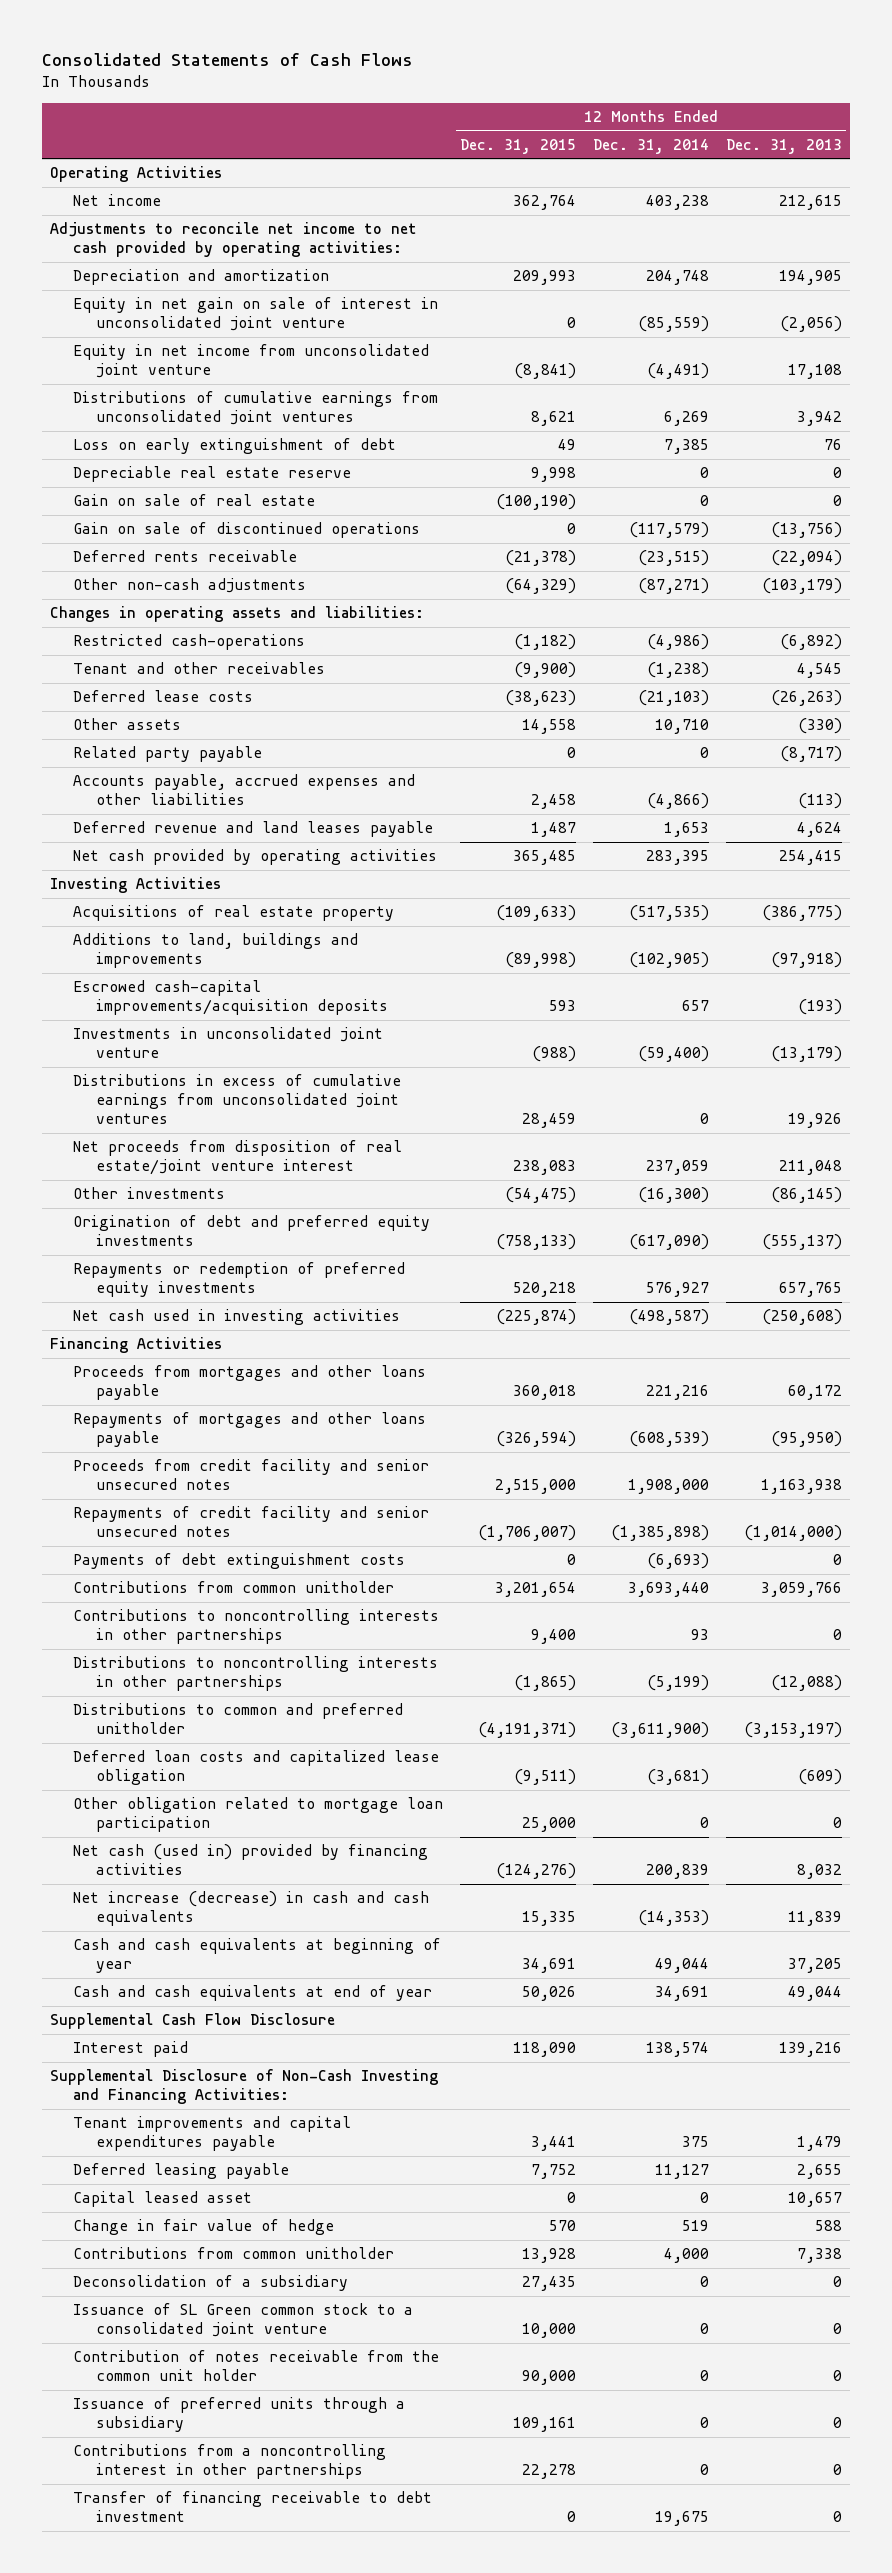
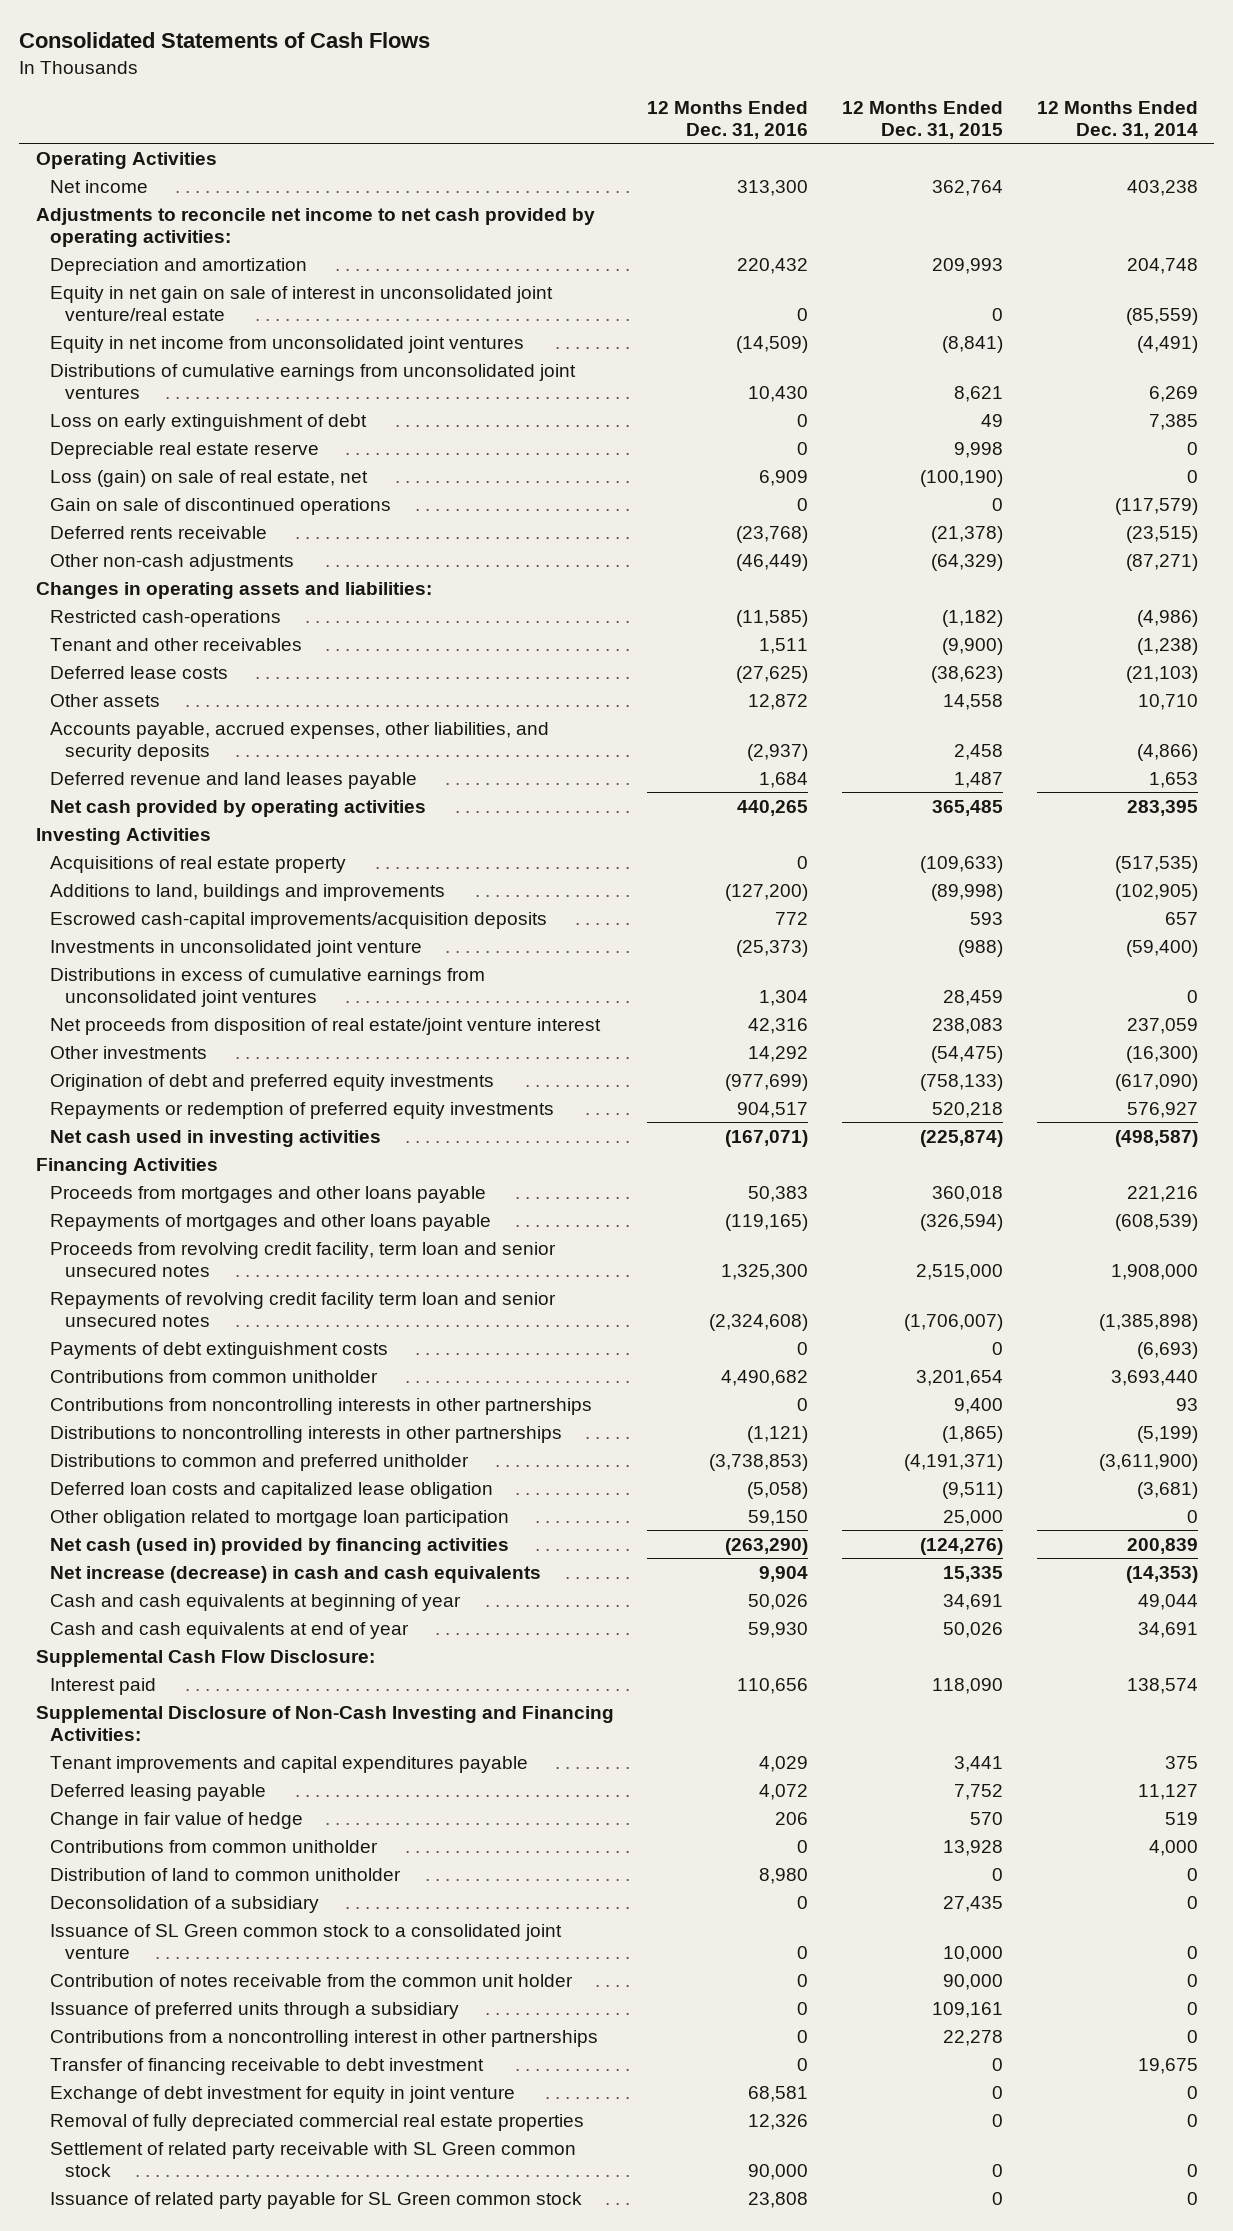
- | 12 Months Ended Dec. 31, 2015 | 12 Months Ended Dec. 31, 2014 | 12 Months Ended Dec. 31, 2013
+ | 12 Months Ended Dec. 31, 2016 | 12 Months Ended Dec. 31, 2015 | 12 Months Ended Dec. 31, 2014
- Equity in net gain on sale of interest in unconsolidated joint venture | 0 | (85,559) | (2,056)
- Equity in net income from unconsolidated joint venture | (8,841) | (4,491) | 17,108
+ Equity in net gain on sale of interest in unconsolidated joint venture/real estate | 0 | 0 | (85,559)
+ Equity in net income from unconsolidated joint ventures | (14,509) | (8,841) | (4,491)
- Gain on sale of real estate | (100,190) | 0 | 0
+ Loss (gain) on sale of real estate, net | 6,909 | (100,190) | 0
- Related party payable | 0 | 0 | (8,717)
- Accounts payable, accrued expenses and other liabilities | 2,458 | (4,866) | (113)
+ Accounts payable, accrued expenses, other liabilities, and security deposits | (2,937) | 2,458 | (4,866)
- Proceeds from credit facility and senior unsecured notes | 2,515,000 | 1,908,000 | 1,163,938
- Repayments of credit facility and senior unsecured notes | (1,706,007) | (1,385,898) | (1,014,000)
+ Proceeds from revolving credit facility, term loan and senior unsecured notes | 1,325,300 | 2,515,000 | 1,908,000
+ Repayments of revolving credit facility term loan and senior unsecured notes | (2,324,608) | (1,706,007) | (1,385,898)
- Contributions to noncontrolling interests in other partnerships | 9,400 | 93 | 0
+ Contributions from noncontrolling interests in other partnerships | 0 | 9,400 | 93
- Supplemental Cash Flow Disclosure
+ Supplemental Cash Flow Disclosure:
- Capital leased asset | 0 | 0 | 10,657
+ Distribution of land to common unitholder | 8,980 | 0 | 0
+ Exchange of debt investment for equity in joint venture | 68,581 | 0 | 0
+ Removal of fully depreciated commercial real estate properties | 12,326 | 0 | 0
+ Settlement of related party receivable with SL Green common stock | 90,000 | 0 | 0
+ Issuance of related party payable for SL Green common stock | 23,808 | 0 | 0

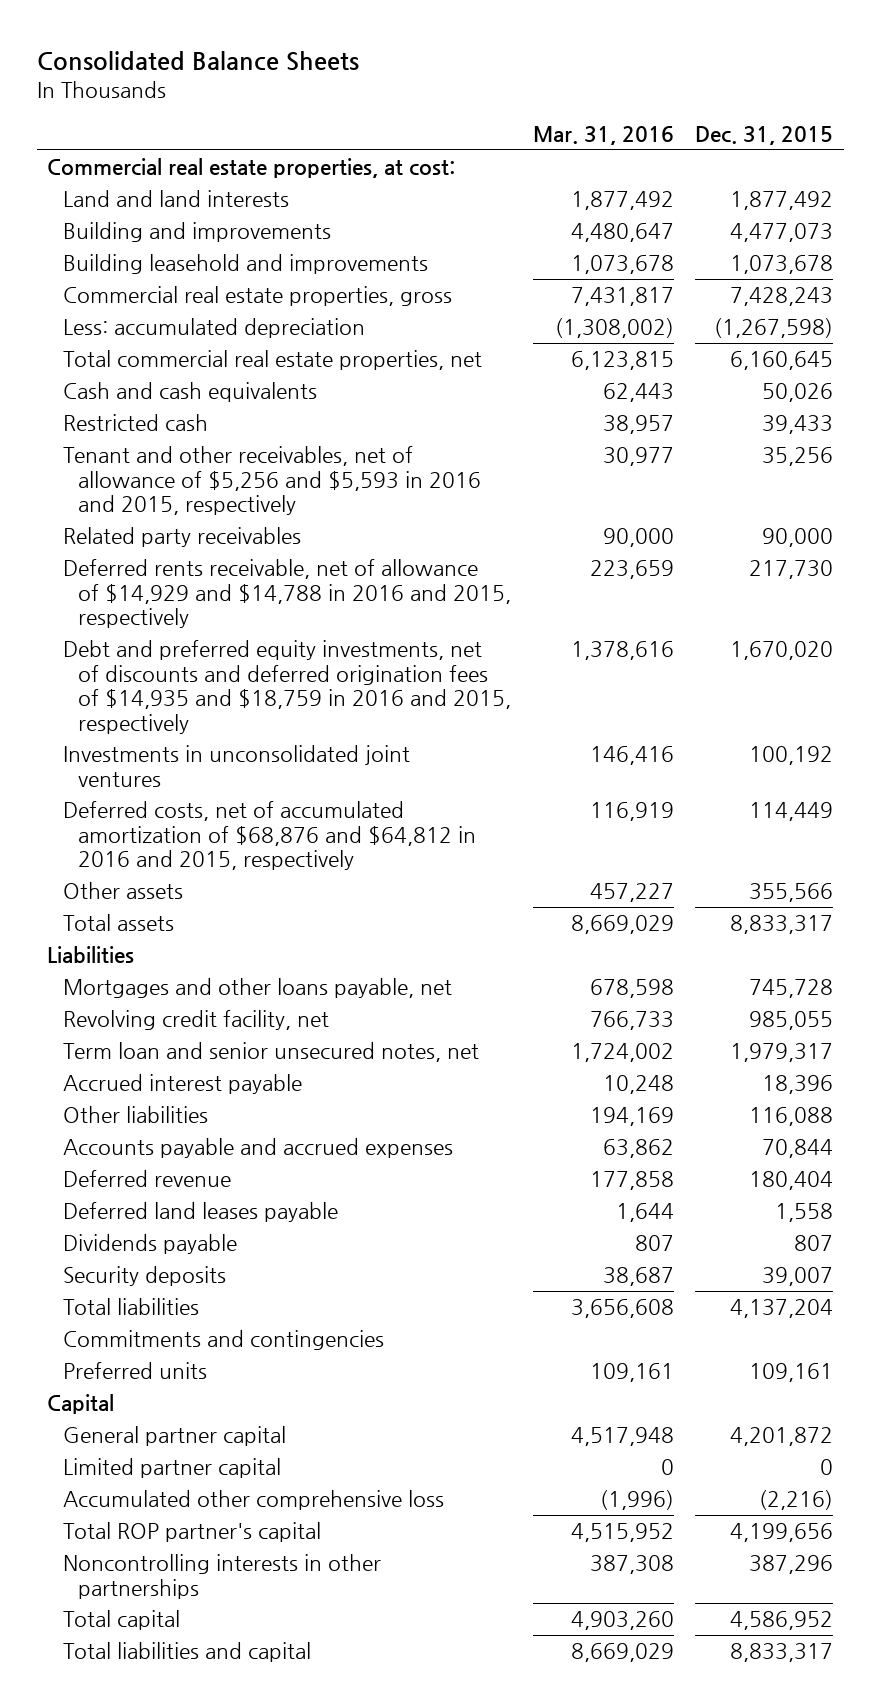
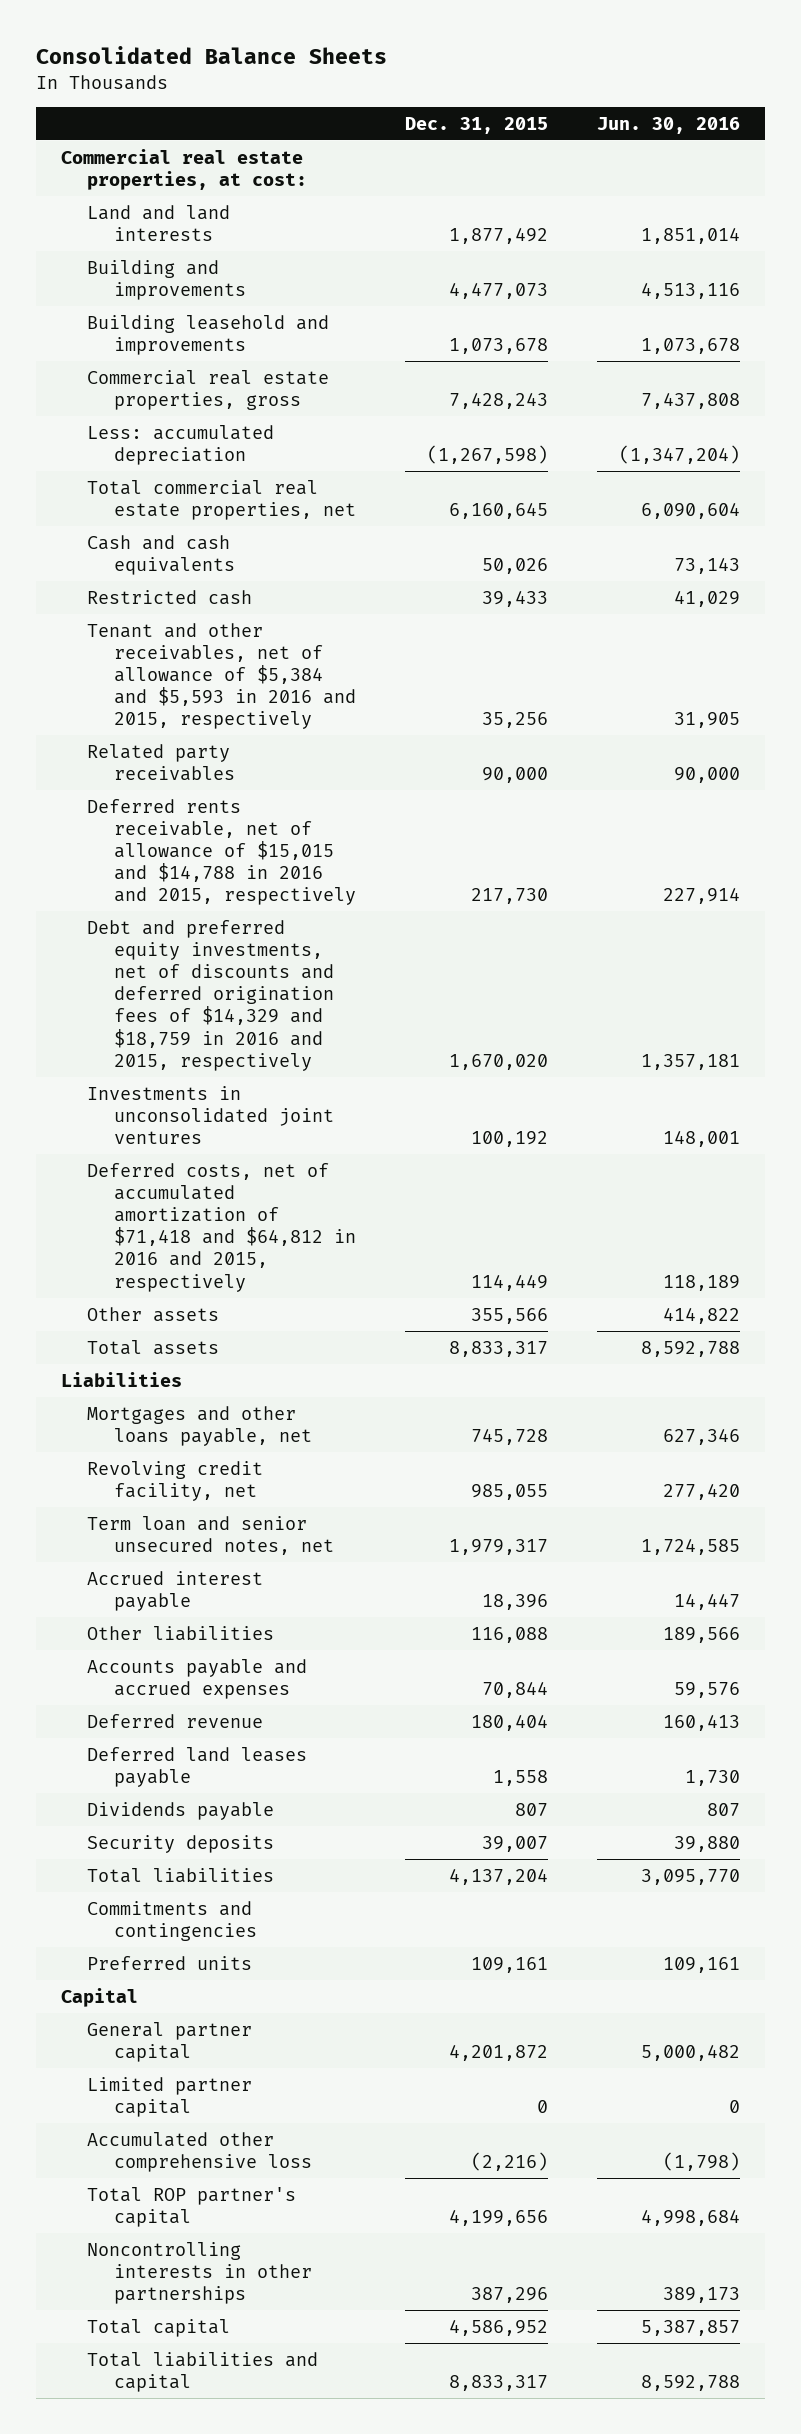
- | Mar. 31, 2016 | Dec. 31, 2015
+ | Dec. 31, 2015 | Jun. 30, 2016
- Tenant and other receivables, net of allowance of $5,256 and $5,593 in 2016 and 2015, respectively | 30,977 | 35,256
+ Tenant and other receivables, net of allowance of $5,384 and $5,593 in 2016 and 2015, respectively | 35,256 | 31,905
- Deferred rents receivable, net of allowance of $14,929 and $14,788 in 2016 and 2015, respectively | 223,659 | 217,730
- Debt and preferred equity investments, net of discounts and deferred origination fees of $14,935 and $18,759 in 2016 and 2015, respectively | 1,378,616 | 1,670,020
+ Deferred rents receivable, net of allowance of $15,015 and $14,788 in 2016 and 2015, respectively | 217,730 | 227,914
+ Debt and preferred equity investments, net of discounts and deferred origination fees of $14,329 and $18,759 in 2016 and 2015, respectively | 1,670,020 | 1,357,181
- Deferred costs, net of accumulated amortization of $68,876 and $64,812 in 2016 and 2015, respectively | 116,919 | 114,449
+ Deferred costs, net of accumulated amortization of $71,418 and $64,812 in 2016 and 2015, respectively | 114,449 | 118,189

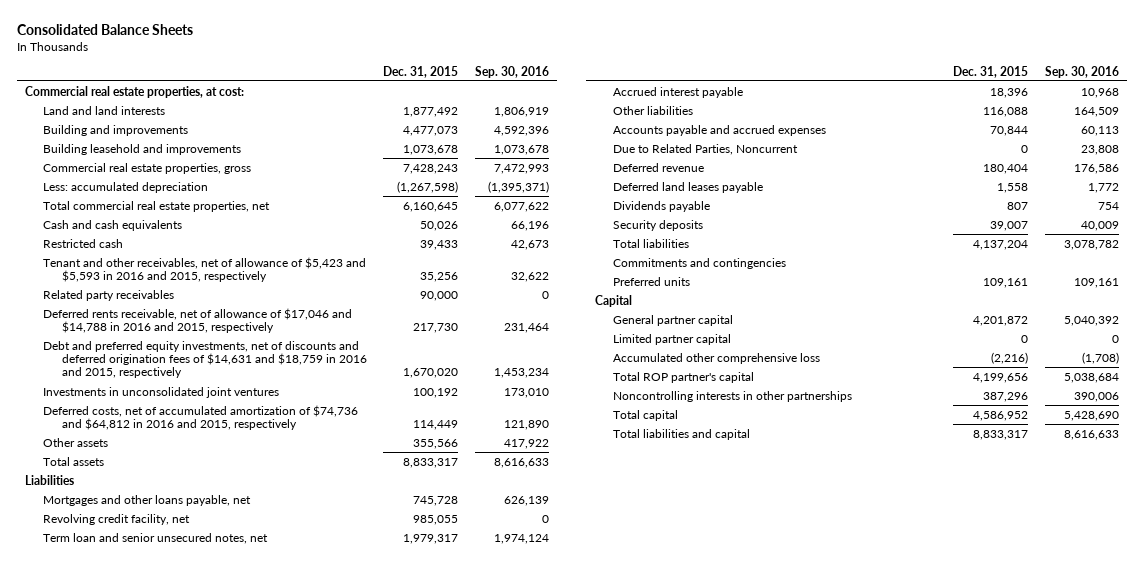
- | Dec. 31, 2015 | Jun. 30, 2016
+ | Dec. 31, 2015 | Sep. 30, 2016
- Tenant and other receivables, net of allowance of $5,384 and $5,593 in 2016 and 2015, respectively | 35,256 | 31,905
+ Tenant and other receivables, net of allowance of $5,423 and $5,593 in 2016 and 2015, respectively | 35,256 | 32,622
- Deferred rents receivable, net of allowance of $15,015 and $14,788 in 2016 and 2015, respectively | 217,730 | 227,914
- Debt and preferred equity investments, net of discounts and deferred origination fees of $14,329 and $18,759 in 2016 and 2015, respectively | 1,670,020 | 1,357,181
+ Deferred rents receivable, net of allowance of $17,046 and $14,788 in 2016 and 2015, respectively | 217,730 | 231,464
+ Debt and preferred equity investments, net of discounts and deferred origination fees of $14,631 and $18,759 in 2016 and 2015, respectively | 1,670,020 | 1,453,234
- Deferred costs, net of accumulated amortization of $71,418 and $64,812 in 2016 and 2015, respectively | 114,449 | 118,189
+ Deferred costs, net of accumulated amortization of $74,736 and $64,812 in 2016 and 2015, respectively | 114,449 | 121,890
+ Due to Related Parties, Noncurrent | 0 | 23,808

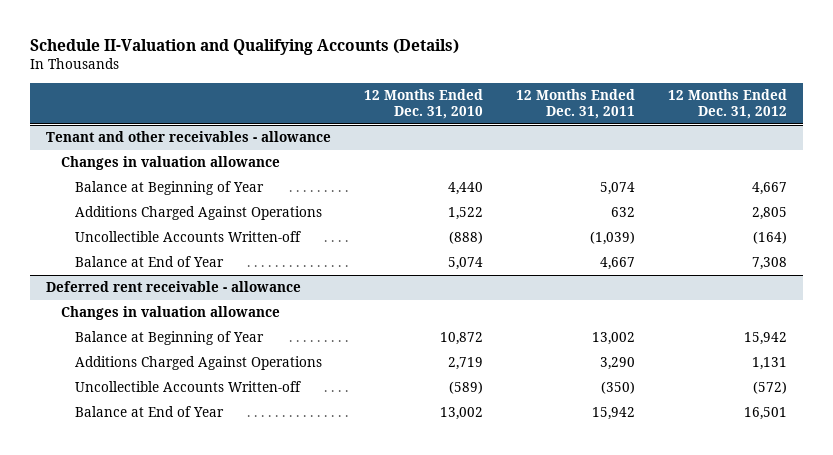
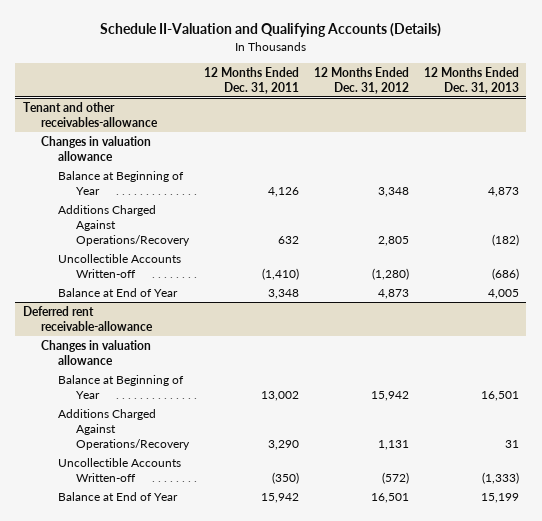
- | 12 Months Ended Dec. 31, 2010 | 12 Months Ended Dec. 31, 2011 | 12 Months Ended Dec. 31, 2012
+ | 12 Months Ended Dec. 31, 2011 | 12 Months Ended Dec. 31, 2012 | 12 Months Ended Dec. 31, 2013
- Tenant and other receivables - allowance
+ Tenant and other receivables-allowance
- Balance at Beginning of Year | 4,440 | 5,074 | 4,667
- Additions Charged Against Operations | 1,522 | 632 | 2,805
- Uncollectible Accounts Written-off | (888) | (1,039) | (164)
- Balance at End of Year | 5,074 | 4,667 | 7,308
- Deferred rent receivable - allowance
+ Balance at Beginning of Year | 4,126 | 3,348 | 4,873
+ Additions Charged Against Operations/Recovery | 632 | 2,805 | (182)
+ Uncollectible Accounts Written-off | (1,410) | (1,280) | (686)
+ Balance at End of Year | 3,348 | 4,873 | 4,005
+ Deferred rent receivable-allowance
- Additions Charged Against Operations | 2,719 | 3,290 | 1,131
+ Additions Charged Against Operations/Recovery | 3,290 | 1,131 | 31

